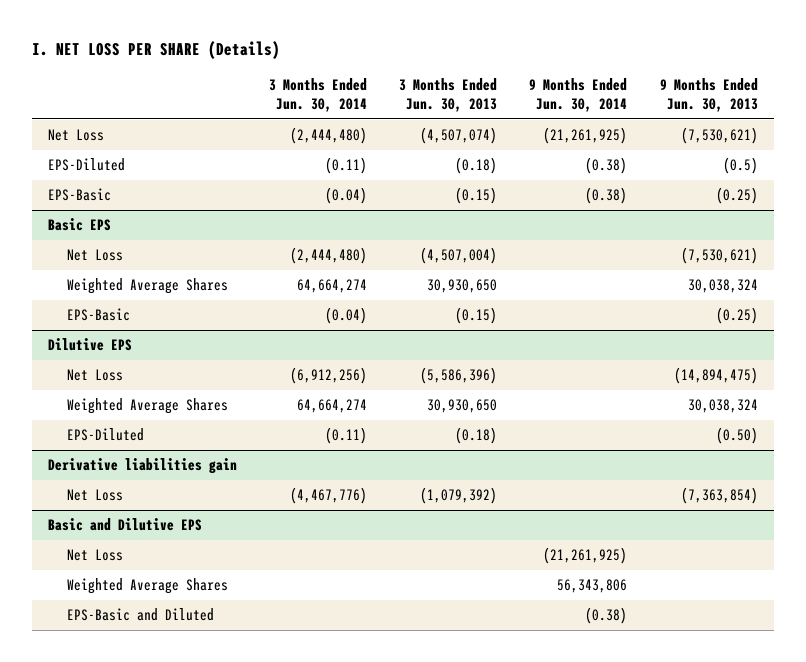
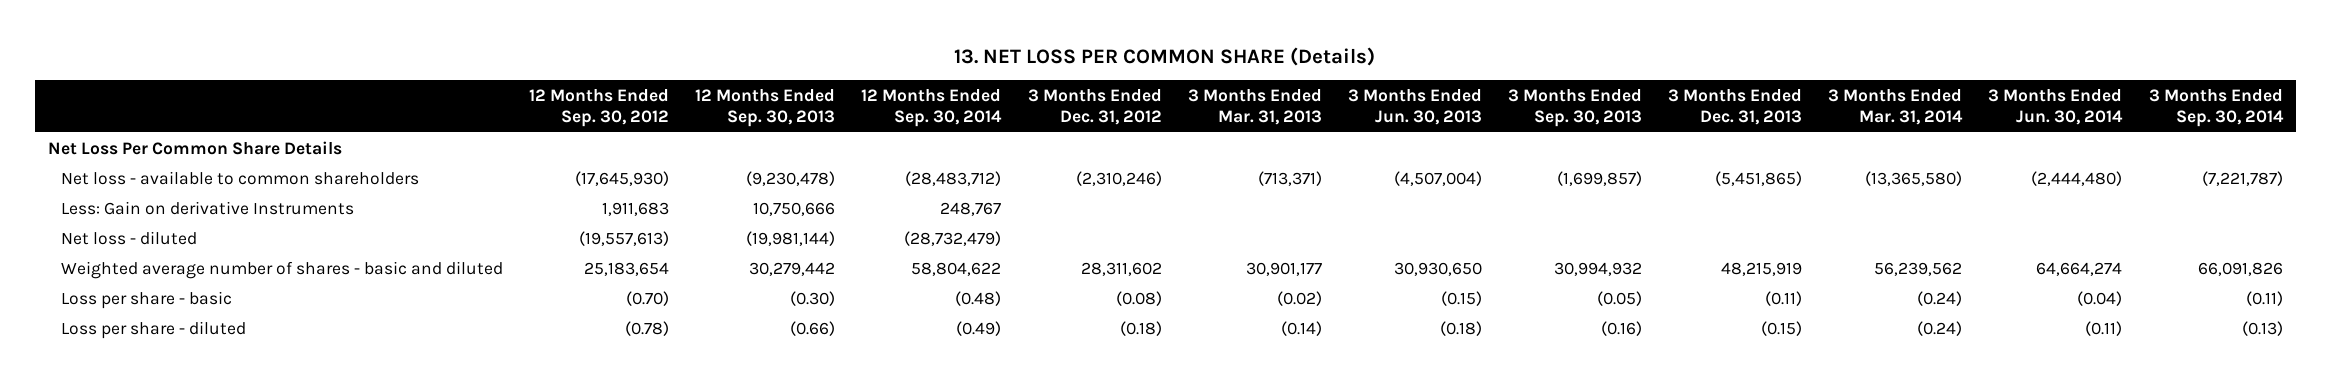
- I. NET LOSS PER SHARE (Details)
+ 13. NET LOSS PER COMMON SHARE (Details)
- | 3 Months Ended Jun. 30, 2014 | 3 Months Ended Jun. 30, 2013 | 9 Months Ended Jun. 30, 2014 | 9 Months Ended Jun. 30, 2013
+ | 12 Months Ended Sep. 30, 2012 | 12 Months Ended Sep. 30, 2013 | 12 Months Ended Sep. 30, 2014 | 3 Months Ended Dec. 31, 2012 | 3 Months Ended Mar. 31, 2013 | 3 Months Ended Jun. 30, 2013 | 3 Months Ended Sep. 30, 2013 | 3 Months Ended Dec. 31, 2013 | 3 Months Ended Mar. 31, 2014 | 3 Months Ended Jun. 30, 2014 | 3 Months Ended Sep. 30, 2014
- Net Loss | (2,444,480) | (4,507,074) | (21,261,925) | (7,530,621)
- EPS-Diluted | (0.11) | (0.18) | (0.38) | (0.5)
- EPS-Basic | (0.04) | (0.15) | (0.38) | (0.25)
- Basic EPS
- Net Loss | (2,444,480) | (4,507,004) | | (7,530,621)
- Weighted Average Shares | 64,664,274 | 30,930,650 | | 30,038,324
- EPS-Basic | (0.04) | (0.15) | | (0.25)
- Dilutive EPS
- Net Loss | (6,912,256) | (5,586,396) | | (14,894,475)
- Weighted Average Shares | 64,664,274 | 30,930,650 | | 30,038,324
- EPS-Diluted | (0.11) | (0.18) | | (0.50)
- Derivative liabilities gain
- Net Loss | (4,467,776) | (1,079,392) | | (7,363,854)
- Basic and Dilutive EPS
- Net Loss | | | (21,261,925) |
- Weighted Average Shares | | | 56,343,806 |
- EPS-Basic and Diluted | | | (0.38) |
+ Net Loss Per Common Share Details
+ Net loss - available to common shareholders | (17,645,930) | (9,230,478) | (28,483,712) | (2,310,246) | (713,371) | (4,507,004) | (1,699,857) | (5,451,865) | (13,365,580) | (2,444,480) | (7,221,787)
+ Less: Gain on derivative Instruments | 1,911,683 | 10,750,666 | 248,767 | | | | | | | |
+ Net loss - diluted | (19,557,613) | (19,981,144) | (28,732,479) | | | | | | | |
+ Weighted average number of shares - basic and diluted | 25,183,654 | 30,279,442 | 58,804,622 | 28,311,602 | 30,901,177 | 30,930,650 | 30,994,932 | 48,215,919 | 56,239,562 | 64,664,274 | 66,091,826
+ Loss per share - basic | (0.70) | (0.30) | (0.48) | (0.08) | (0.02) | (0.15) | (0.05) | (0.11) | (0.24) | (0.04) | (0.11)
+ Loss per share - diluted | (0.78) | (0.66) | (0.49) | (0.18) | (0.14) | (0.18) | (0.16) | (0.15) | (0.24) | (0.11) | (0.13)

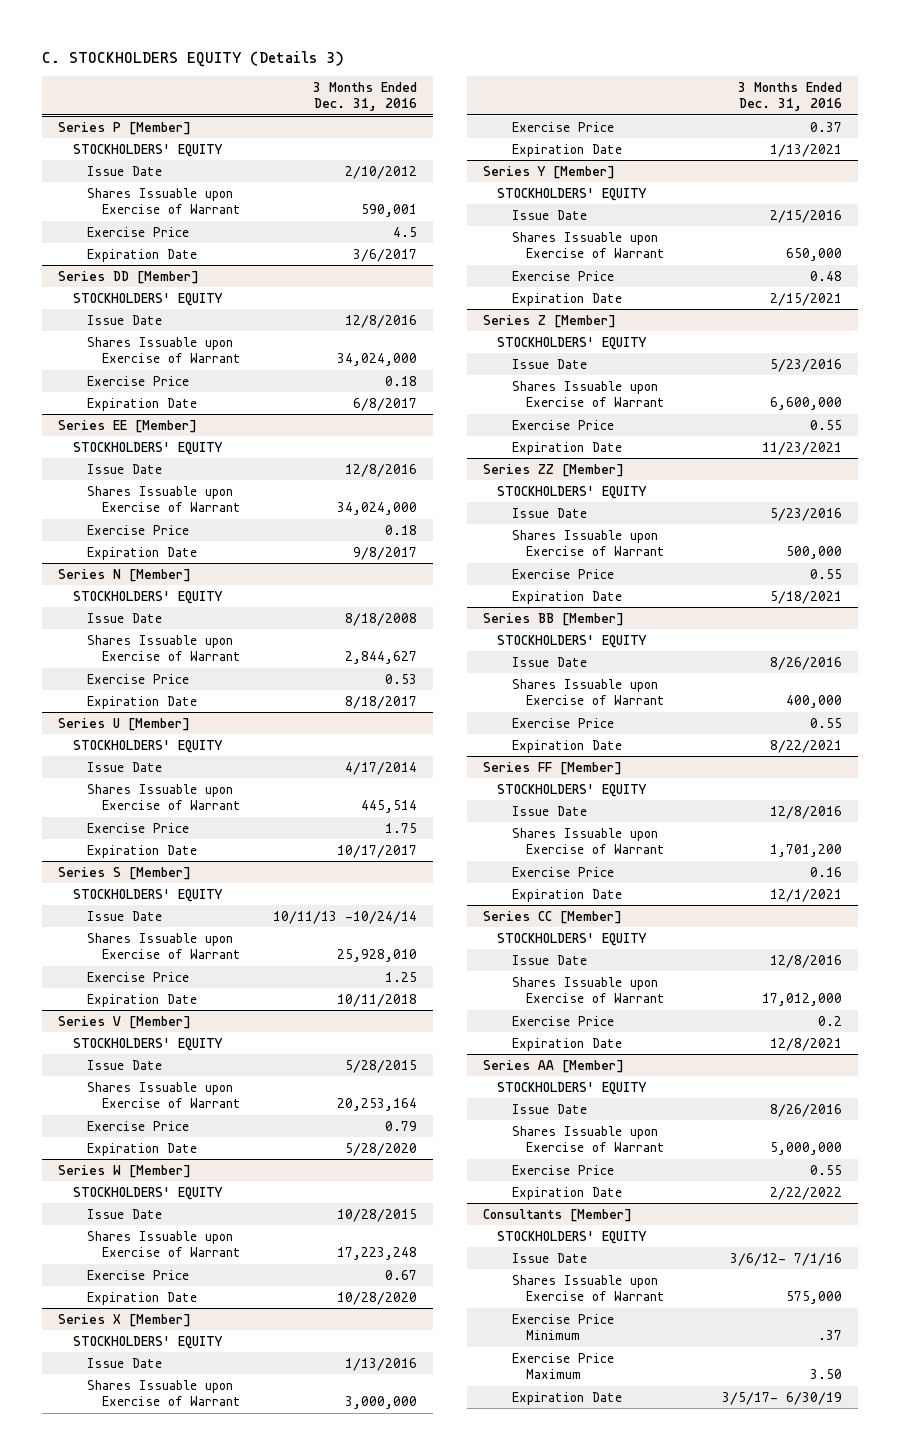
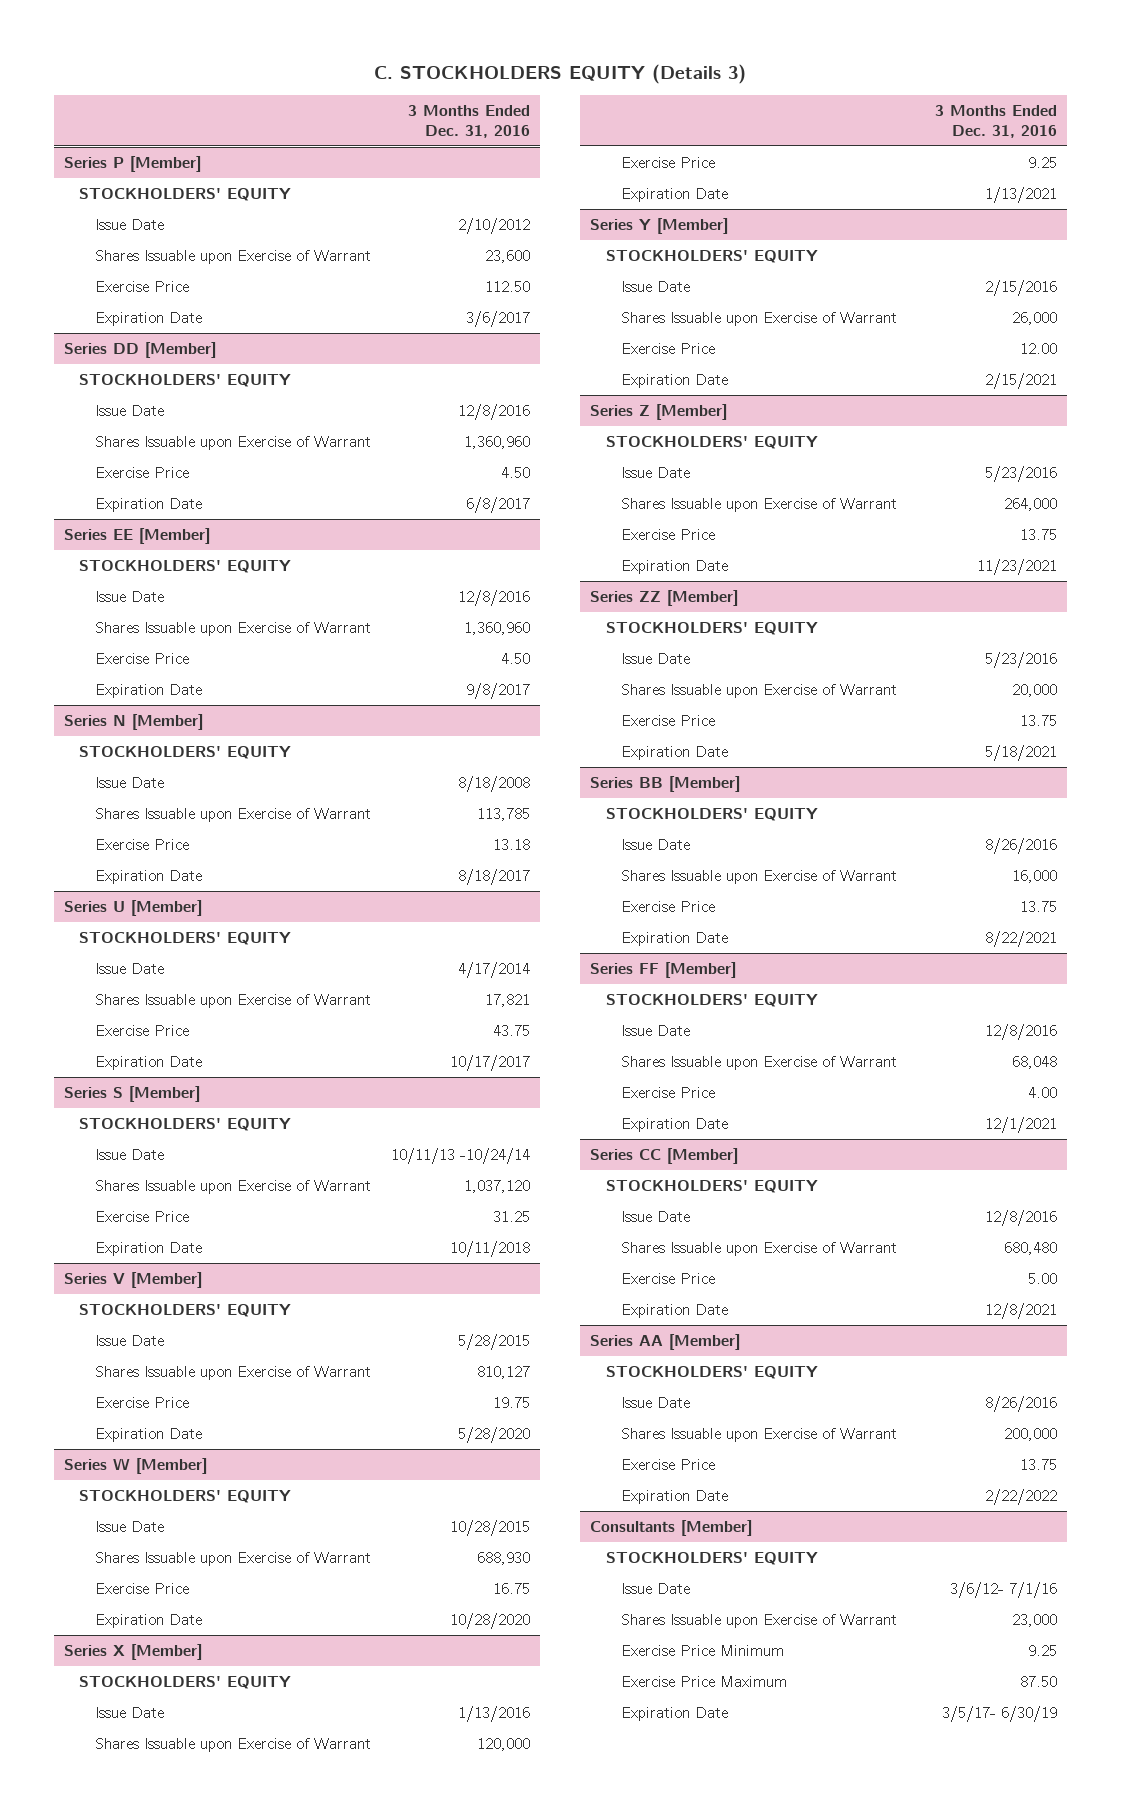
@ Series P [Member]
- Shares Issuable upon Exercise of Warrant | 590,001
- Exercise Price | 4.5
+ Shares Issuable upon Exercise of Warrant | 23,600
+ Exercise Price | 112.50
@ Series DD [Member]
- Shares Issuable upon Exercise of Warrant | 34,024,000
- Exercise Price | 0.18
+ Shares Issuable upon Exercise of Warrant | 1,360,960
+ Exercise Price | 4.50
@ Series EE [Member]
- Shares Issuable upon Exercise of Warrant | 34,024,000
- Exercise Price | 0.18
+ Shares Issuable upon Exercise of Warrant | 1,360,960
+ Exercise Price | 4.50
@ Series N [Member]
- Shares Issuable upon Exercise of Warrant | 2,844,627
- Exercise Price | 0.53
+ Shares Issuable upon Exercise of Warrant | 113,785
+ Exercise Price | 13.18
@ Series U [Member]
- Shares Issuable upon Exercise of Warrant | 445,514
- Exercise Price | 1.75
+ Shares Issuable upon Exercise of Warrant | 17,821
+ Exercise Price | 43.75
@ Series S [Member]
- Shares Issuable upon Exercise of Warrant | 25,928,010
- Exercise Price | 1.25
+ Shares Issuable upon Exercise of Warrant | 1,037,120
+ Exercise Price | 31.25
@ Series V [Member]
- Shares Issuable upon Exercise of Warrant | 20,253,164
- Exercise Price | 0.79
+ Shares Issuable upon Exercise of Warrant | 810,127
+ Exercise Price | 19.75
@ Series W [Member]
- Shares Issuable upon Exercise of Warrant | 17,223,248
- Exercise Price | 0.67
+ Shares Issuable upon Exercise of Warrant | 688,930
+ Exercise Price | 16.75
@ Series X [Member]
- Shares Issuable upon Exercise of Warrant | 3,000,000
- Exercise Price | 0.37
+ Shares Issuable upon Exercise of Warrant | 120,000
+ Exercise Price | 9.25
@ Series Y [Member]
- Shares Issuable upon Exercise of Warrant | 650,000
- Exercise Price | 0.48
+ Shares Issuable upon Exercise of Warrant | 26,000
+ Exercise Price | 12.00
@ Series Z [Member]
- Shares Issuable upon Exercise of Warrant | 6,600,000
- Exercise Price | 0.55
+ Shares Issuable upon Exercise of Warrant | 264,000
+ Exercise Price | 13.75
@ Series ZZ [Member]
- Shares Issuable upon Exercise of Warrant | 500,000
- Exercise Price | 0.55
+ Shares Issuable upon Exercise of Warrant | 20,000
+ Exercise Price | 13.75
@ Series BB [Member]
- Shares Issuable upon Exercise of Warrant | 400,000
- Exercise Price | 0.55
+ Shares Issuable upon Exercise of Warrant | 16,000
+ Exercise Price | 13.75
@ Series FF [Member]
- Shares Issuable upon Exercise of Warrant | 1,701,200
- Exercise Price | 0.16
+ Shares Issuable upon Exercise of Warrant | 68,048
+ Exercise Price | 4.00
@ Series CC [Member]
- Shares Issuable upon Exercise of Warrant | 17,012,000
- Exercise Price | 0.2
+ Shares Issuable upon Exercise of Warrant | 680,480
+ Exercise Price | 5.00
@ Series AA [Member]
- Shares Issuable upon Exercise of Warrant | 5,000,000
- Exercise Price | 0.55
+ Shares Issuable upon Exercise of Warrant | 200,000
+ Exercise Price | 13.75
@ Consultants [Member]
- Shares Issuable upon Exercise of Warrant | 575,000
- Exercise Price Minimum | .37
- Exercise Price Maximum | 3.50
+ Shares Issuable upon Exercise of Warrant | 23,000
+ Exercise Price Minimum | 9.25
+ Exercise Price Maximum | 87.50

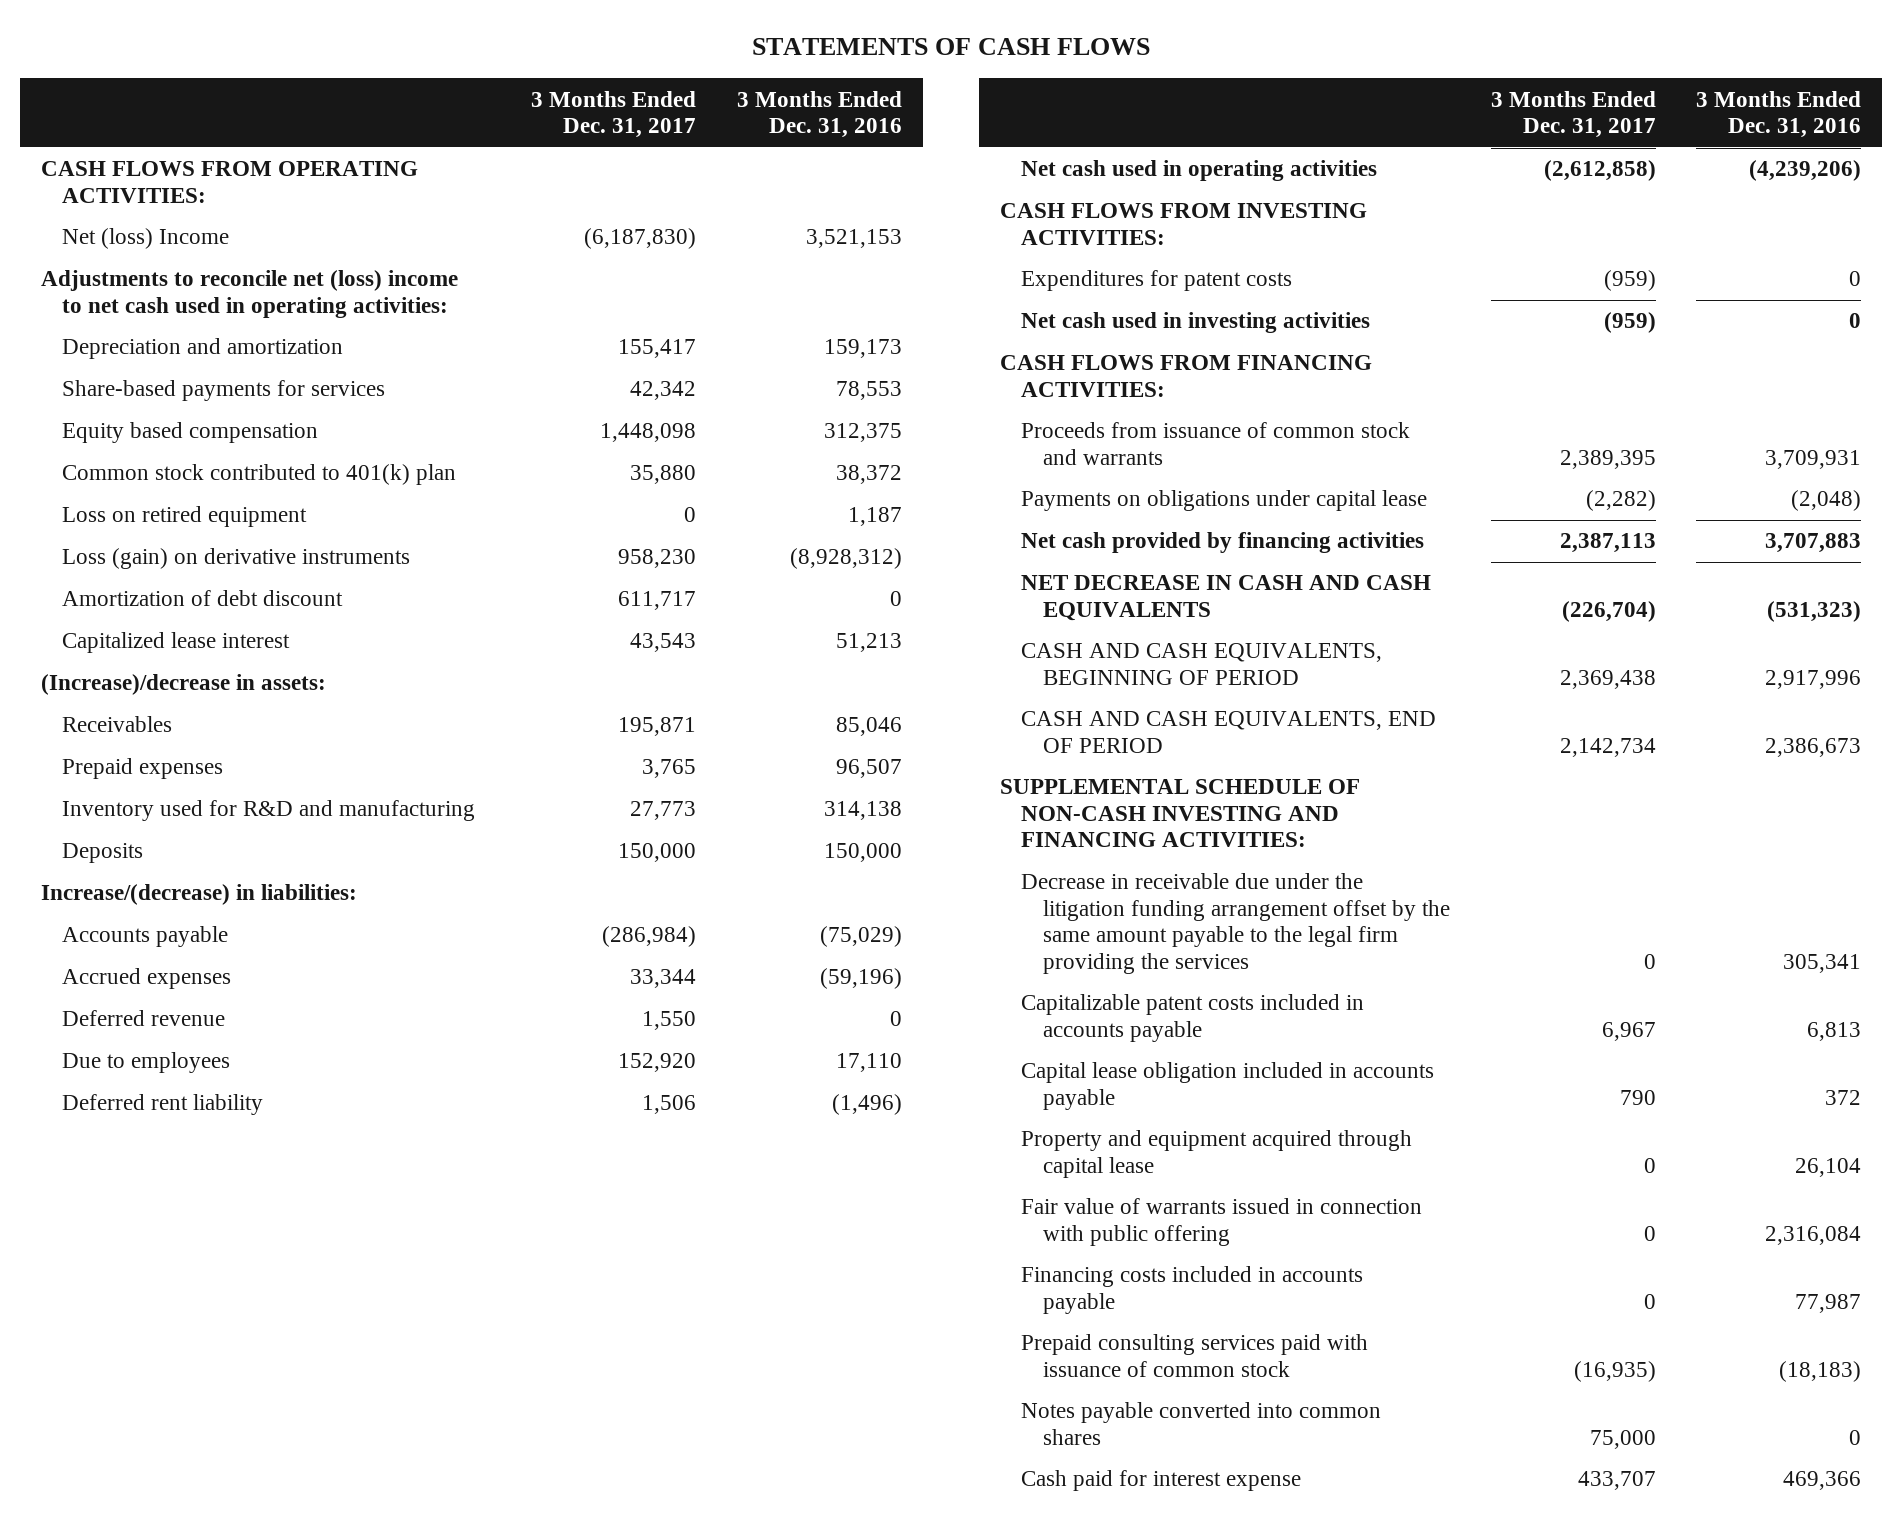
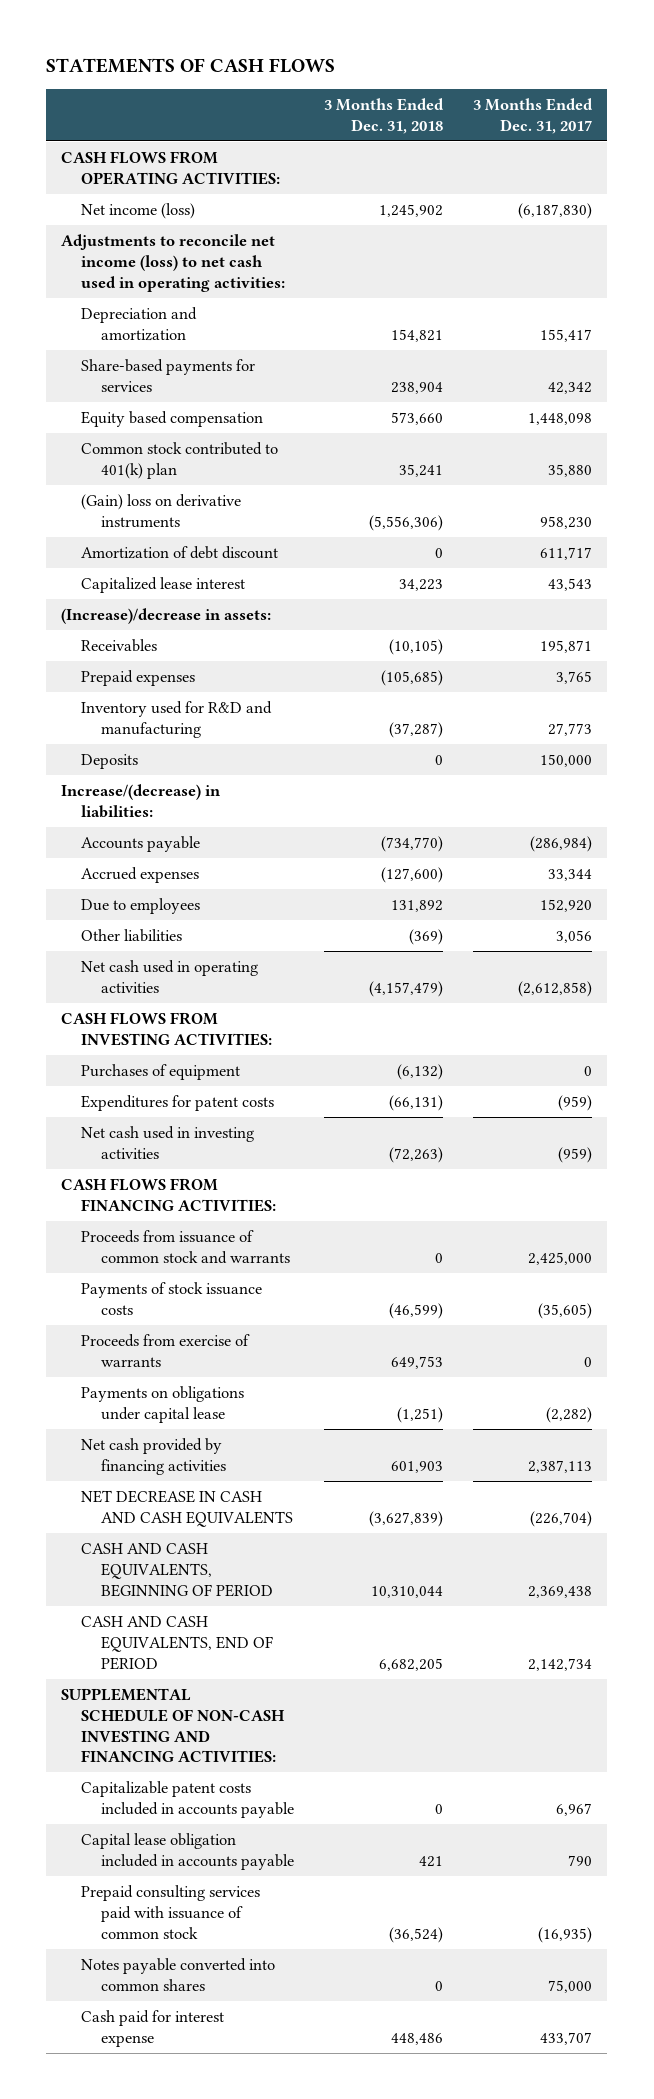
- | 3 Months Ended Dec. 31, 2017 | 3 Months Ended Dec. 31, 2016
+ | 3 Months Ended Dec. 31, 2018 | 3 Months Ended Dec. 31, 2017
- Net (loss) Income | (6,187,830) | 3,521,153
- Adjustments to reconcile net (loss) income to net cash used in operating activities:
+ Net income (loss) | 1,245,902 | (6,187,830)
+ Adjustments to reconcile net income (loss) to net cash used in operating activities:
- Loss on retired equipment | 0 | 1,187
- Loss (gain) on derivative instruments | 958,230 | (8,928,312)
+ (Gain) loss on derivative instruments | (5,556,306) | 958,230
- Deferred revenue | 1,550 | 0
- Deferred rent liability | 1,506 | (1,496)
+ Other liabilities | (369) | 3,056
+ Purchases of equipment | (6,132) | 0
- Proceeds from issuance of common stock and warrants | 2,389,395 | 3,709,931
+ Proceeds from issuance of common stock and warrants | 0 | 2,425,000
+ Payments of stock issuance costs | (46,599) | (35,605)
+ Proceeds from exercise of warrants | 649,753 | 0
- Decrease in receivable due under the litigation funding arrangement offset by the same amount payable to the legal firm providing the services | 0 | 305,341
- Property and equipment acquired through capital lease | 0 | 26,104
- Fair value of warrants issued in connection with public offering | 0 | 2,316,084
- Financing costs included in accounts payable | 0 | 77,987

